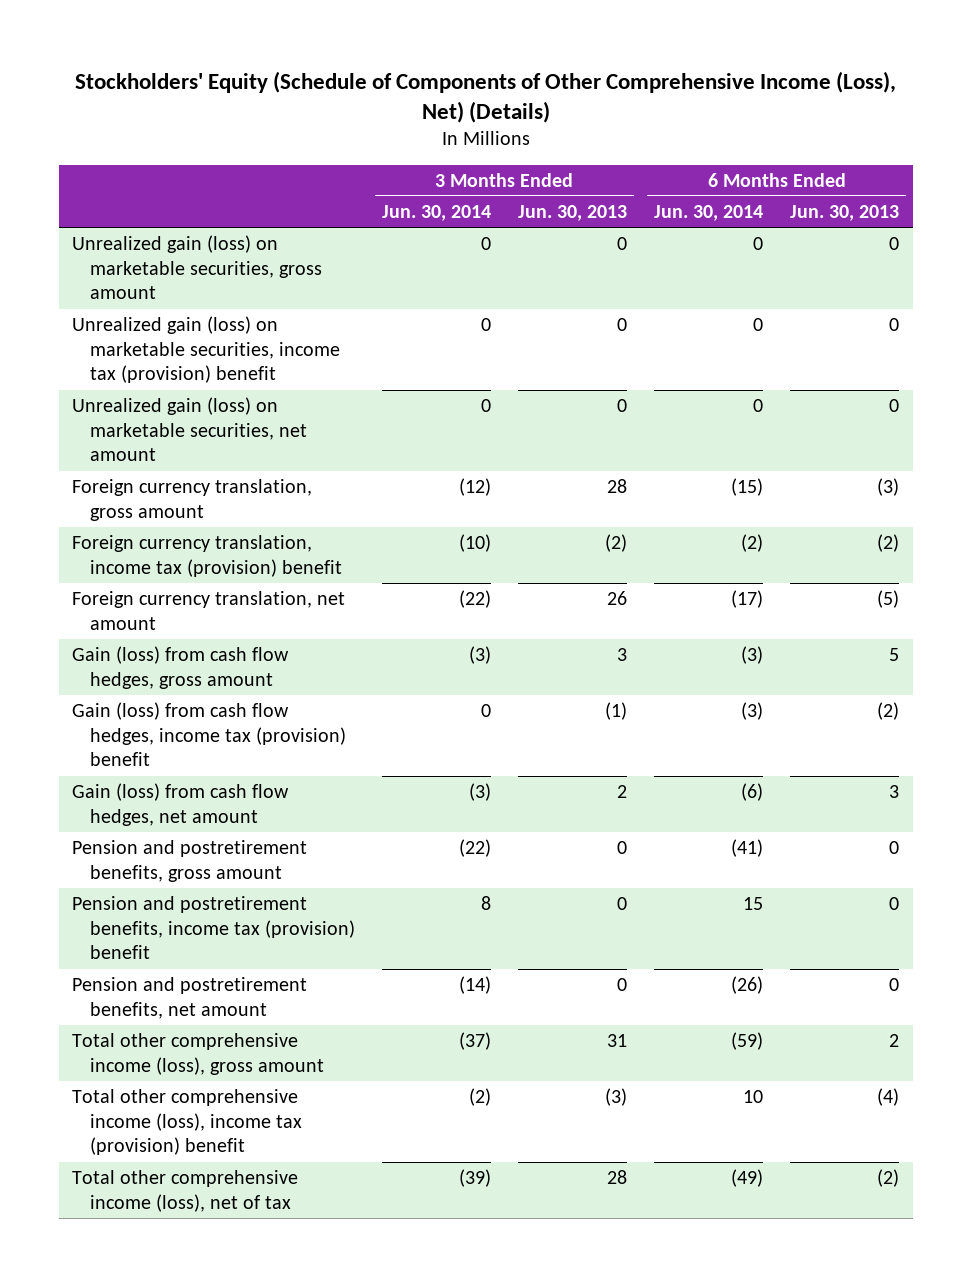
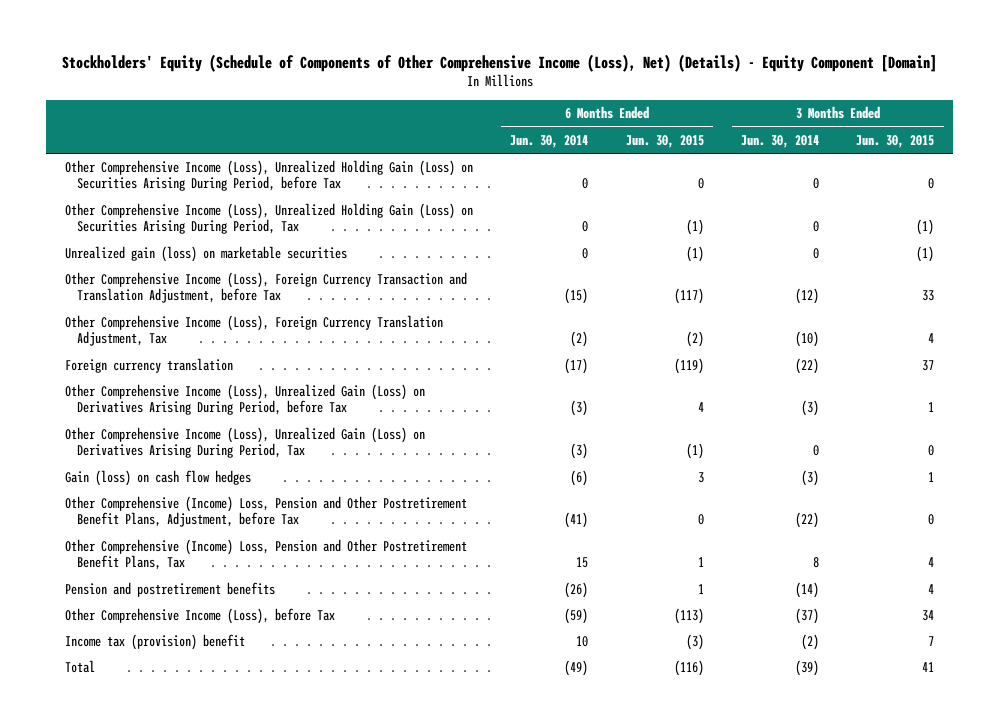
- Stockholders' Equity (Schedule of Components of Other Comprehensive Income (Loss), Net) (Details)
+ Stockholders' Equity (Schedule of Components of Other Comprehensive Income (Loss), Net) (Details) - Equity Component [Domain]
- | 3 Months Ended Jun. 30, 2014 | 3 Months Ended Jun. 30, 2013 | 6 Months Ended Jun. 30, 2014 | 6 Months Ended Jun. 30, 2013
+ | 6 Months Ended Jun. 30, 2014 | 6 Months Ended Jun. 30, 2015 | 3 Months Ended Jun. 30, 2014 | 3 Months Ended Jun. 30, 2015
- Unrealized gain (loss) on marketable securities, gross amount | 0 | 0 | 0 | 0
- Unrealized gain (loss) on marketable securities, income tax (provision) benefit | 0 | 0 | 0 | 0
- Unrealized gain (loss) on marketable securities, net amount | 0 | 0 | 0 | 0
- Foreign currency translation, gross amount | (12) | 28 | (15) | (3)
- Foreign currency translation, income tax (provision) benefit | (10) | (2) | (2) | (2)
- Foreign currency translation, net amount | (22) | 26 | (17) | (5)
- Gain (loss) from cash flow hedges, gross amount | (3) | 3 | (3) | 5
- Gain (loss) from cash flow hedges, income tax (provision) benefit | 0 | (1) | (3) | (2)
- Gain (loss) from cash flow hedges, net amount | (3) | 2 | (6) | 3
- Pension and postretirement benefits, gross amount | (22) | 0 | (41) | 0
- Pension and postretirement benefits, income tax (provision) benefit | 8 | 0 | 15 | 0
- Pension and postretirement benefits, net amount | (14) | 0 | (26) | 0
- Total other comprehensive income (loss), gross amount | (37) | 31 | (59) | 2
- Total other comprehensive income (loss), income tax (provision) benefit | (2) | (3) | 10 | (4)
- Total other comprehensive income (loss), net of tax | (39) | 28 | (49) | (2)
+ Other Comprehensive Income (Loss), Unrealized Holding Gain (Loss) on Securities Arising During Period, before Tax | 0 | 0 | 0 | 0
+ Other Comprehensive Income (Loss), Unrealized Holding Gain (Loss) on Securities Arising During Period, Tax | 0 | (1) | 0 | (1)
+ Unrealized gain (loss) on marketable securities | 0 | (1) | 0 | (1)
+ Other Comprehensive Income (Loss), Foreign Currency Transaction and Translation Adjustment, before Tax | (15) | (117) | (12) | 33
+ Other Comprehensive Income (Loss), Foreign Currency Translation Adjustment, Tax | (2) | (2) | (10) | 4
+ Foreign currency translation | (17) | (119) | (22) | 37
+ Other Comprehensive Income (Loss), Unrealized Gain (Loss) on Derivatives Arising During Period, before Tax | (3) | 4 | (3) | 1
+ Other Comprehensive Income (Loss), Unrealized Gain (Loss) on Derivatives Arising During Period, Tax | (3) | (1) | 0 | 0
+ Gain (loss) on cash flow hedges | (6) | 3 | (3) | 1
+ Other Comprehensive (Income) Loss, Pension and Other Postretirement Benefit Plans, Adjustment, before Tax | (41) | 0 | (22) | 0
+ Other Comprehensive (Income) Loss, Pension and Other Postretirement Benefit Plans, Tax | 15 | 1 | 8 | 4
+ Pension and postretirement benefits | (26) | 1 | (14) | 4
+ Other Comprehensive Income (Loss), before Tax | (59) | (113) | (37) | 34
+ Income tax (provision) benefit | 10 | (3) | (2) | 7
+ Total | (49) | (116) | (39) | 41

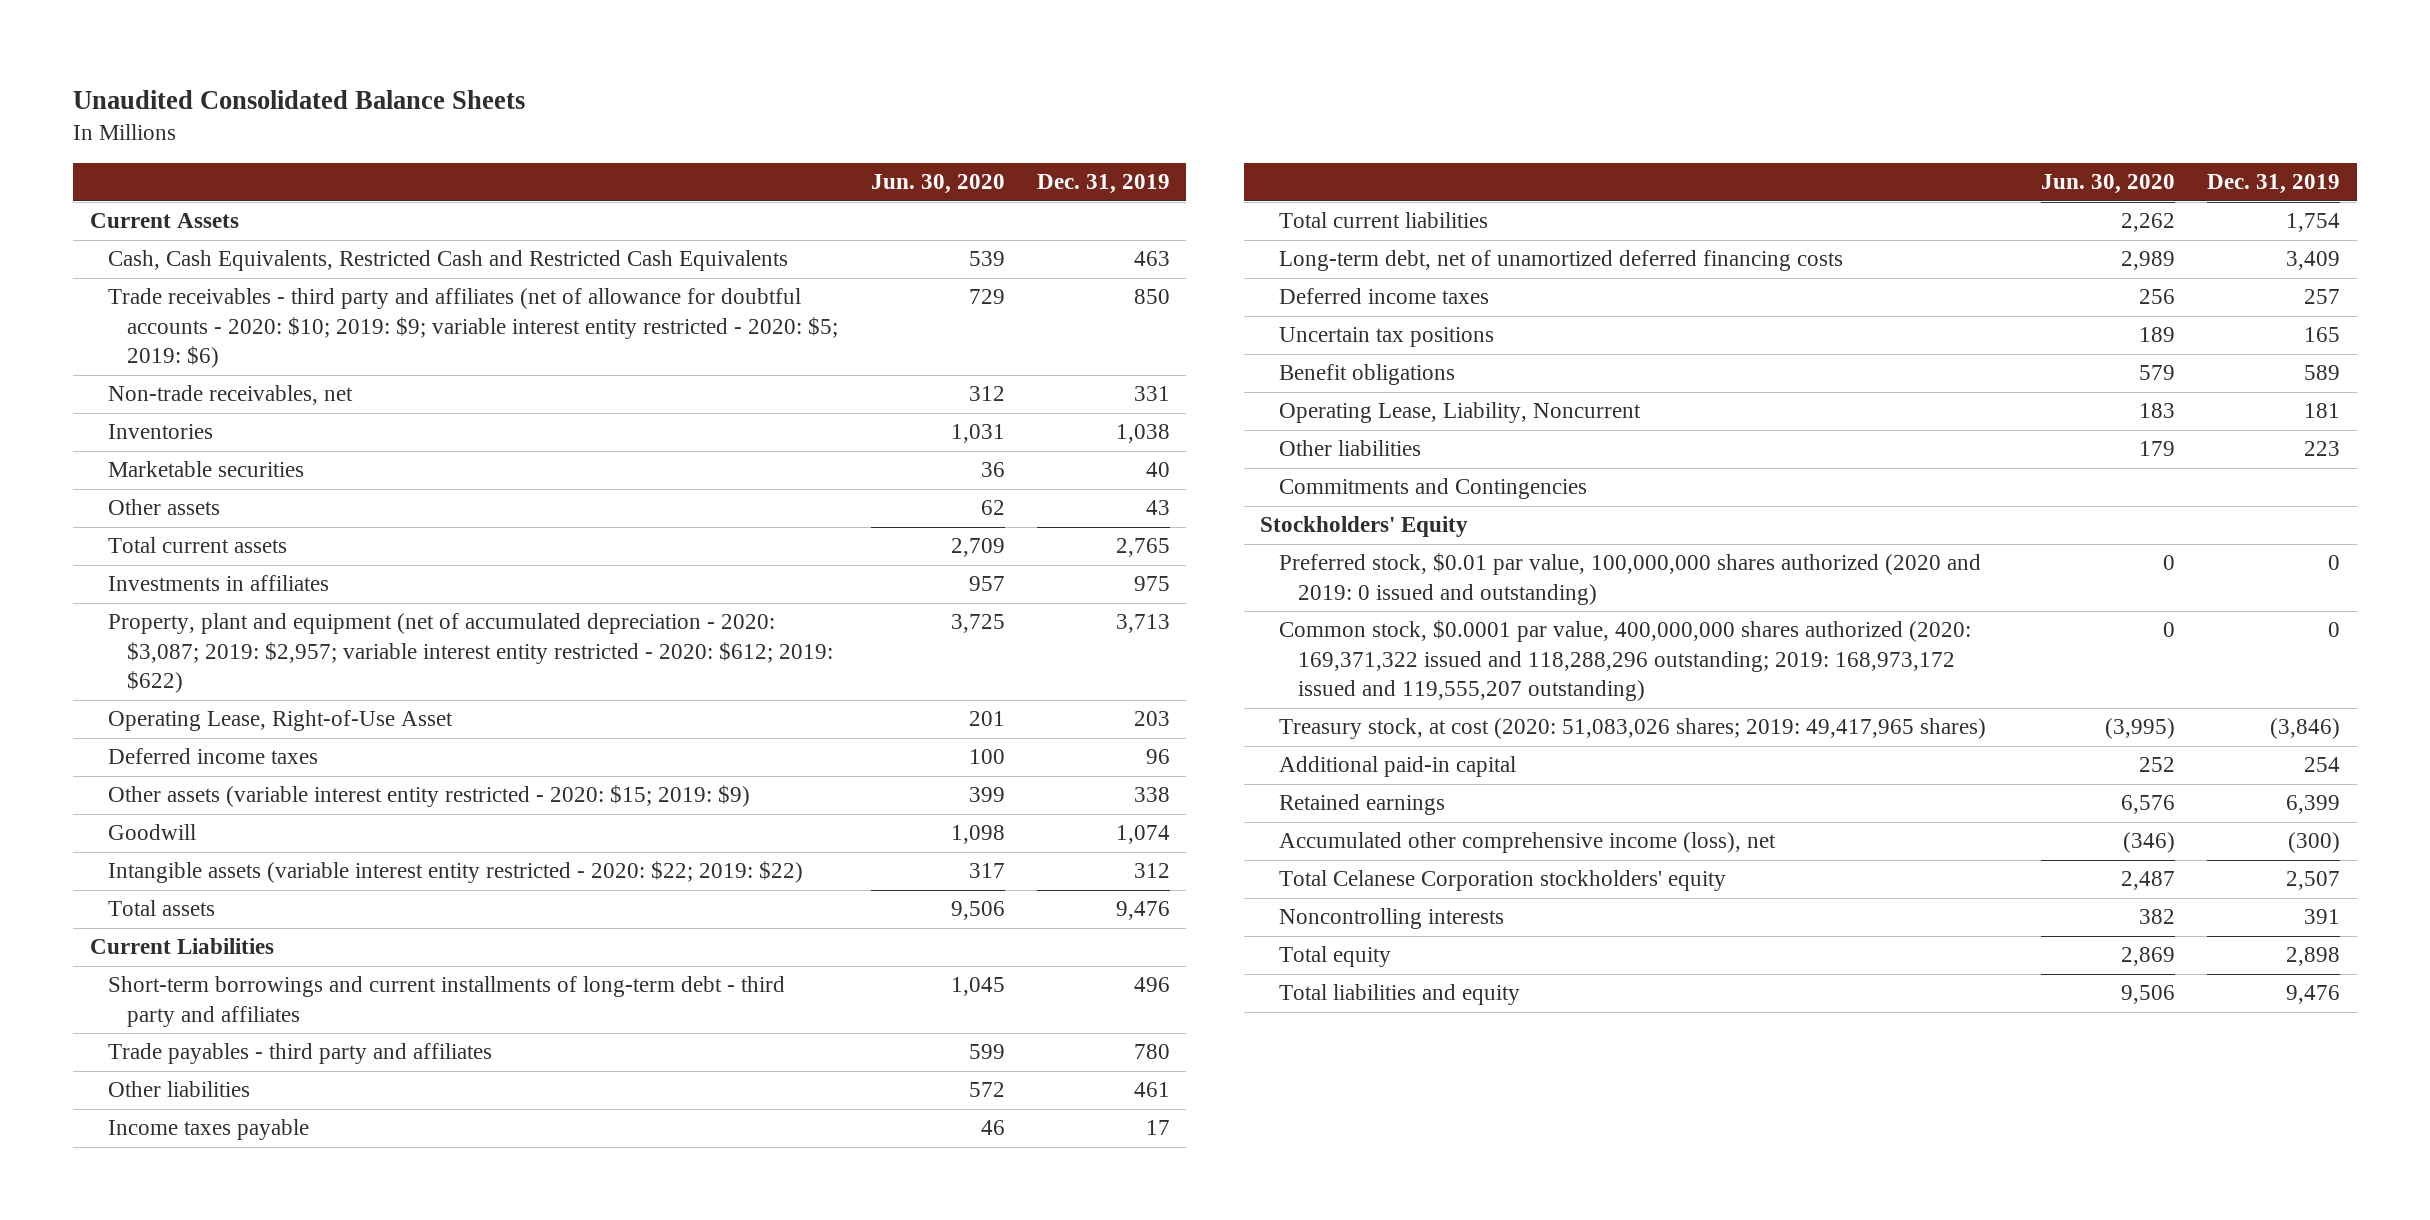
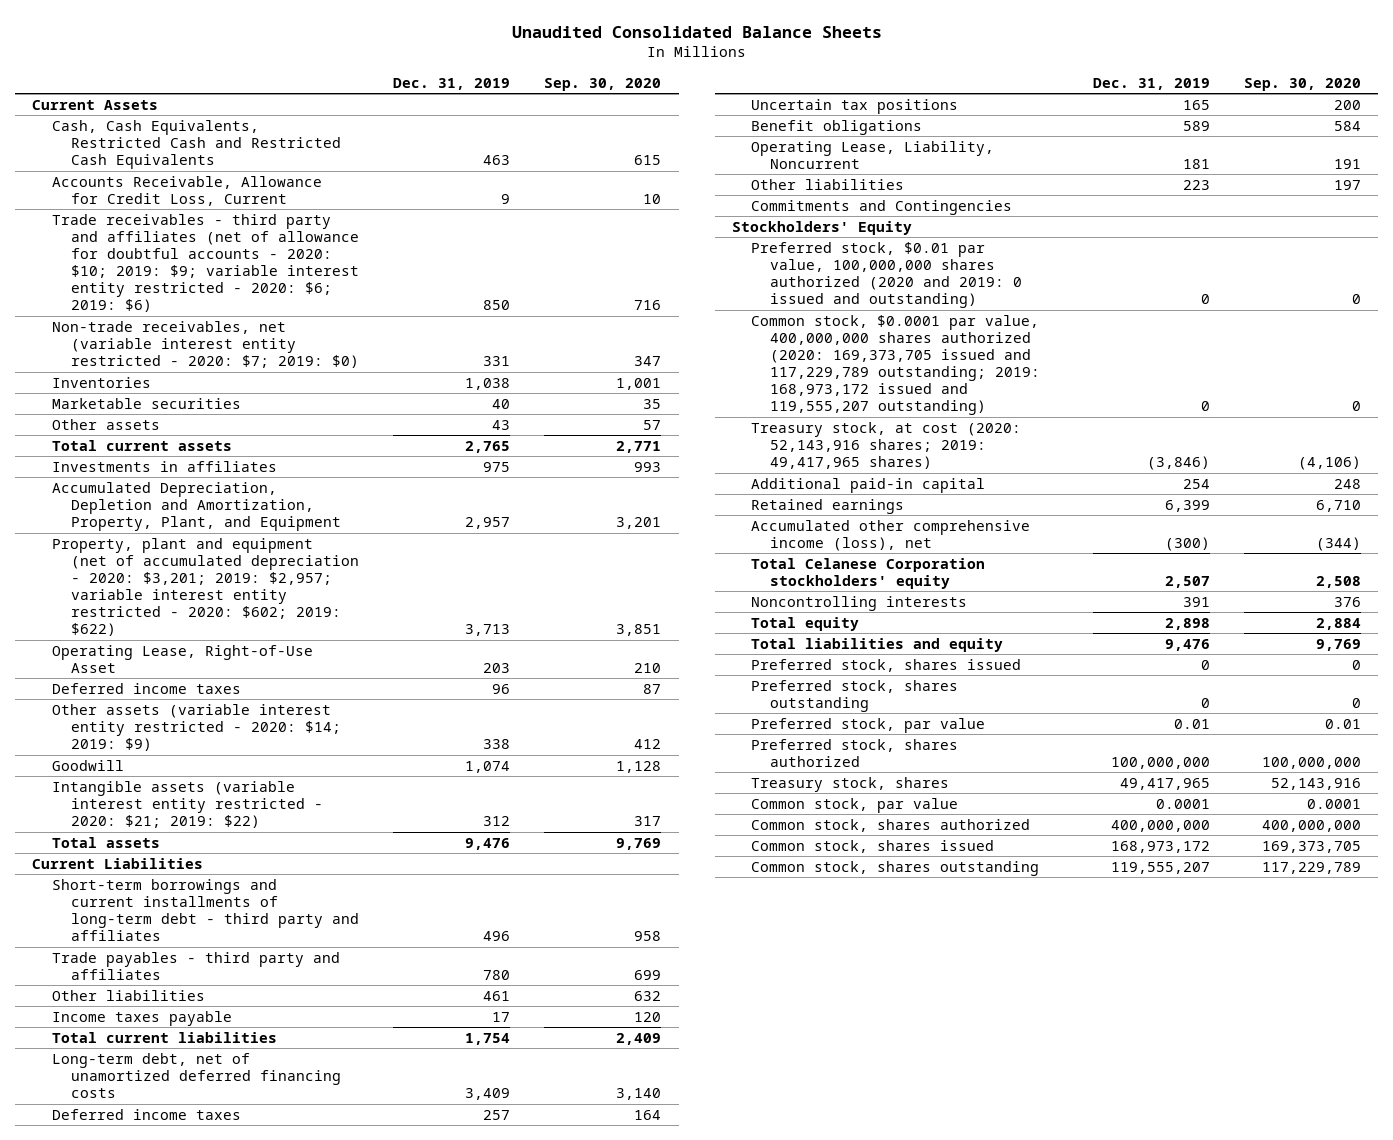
- | Jun. 30, 2020 | Dec. 31, 2019
+ | Dec. 31, 2019 | Sep. 30, 2020
- Trade receivables - third party and affiliates (net of allowance for doubtful accounts - 2020: $10; 2019: $9; variable interest entity restricted - 2020: $5; 2019: $6) | 729 | 850
- Non-trade receivables, net | 312 | 331
+ Accounts Receivable, Allowance for Credit Loss, Current | 9 | 10
+ Trade receivables - third party and affiliates (net of allowance for doubtful accounts - 2020: $10; 2019: $9; variable interest entity restricted - 2020: $6; 2019: $6) | 850 | 716
+ Non-trade receivables, net (variable interest entity restricted - 2020: $7; 2019: $0) | 331 | 347
- Property, plant and equipment (net of accumulated depreciation - 2020: $3,087; 2019: $2,957; variable interest entity restricted - 2020: $612; 2019: $622) | 3,725 | 3,713
+ Accumulated Depreciation, Depletion and Amortization, Property, Plant, and Equipment | 2,957 | 3,201
+ Property, plant and equipment (net of accumulated depreciation - 2020: $3,201; 2019: $2,957; variable interest entity restricted - 2020: $602; 2019: $622) | 3,713 | 3,851
- Other assets (variable interest entity restricted - 2020: $15; 2019: $9) | 399 | 338
+ Other assets (variable interest entity restricted - 2020: $14; 2019: $9) | 338 | 412
- Intangible assets (variable interest entity restricted - 2020: $22; 2019: $22) | 317 | 312
+ Intangible assets (variable interest entity restricted - 2020: $21; 2019: $22) | 312 | 317
- Common stock, $0.0001 par value, 400,000,000 shares authorized (2020: 169,371,322 issued and 118,288,296 outstanding; 2019: 168,973,172 issued and 119,555,207 outstanding) | 0 | 0
- Treasury stock, at cost (2020: 51,083,026 shares; 2019: 49,417,965 shares) | (3,995) | (3,846)
+ Common stock, $0.0001 par value, 400,000,000 shares authorized (2020: 169,373,705 issued and 117,229,789 outstanding; 2019: 168,973,172 issued and 119,555,207 outstanding) | 0 | 0
+ Treasury stock, at cost (2020: 52,143,916 shares; 2019: 49,417,965 shares) | (3,846) | (4,106)
+ Preferred stock, shares issued | 0 | 0
+ Preferred stock, shares outstanding | 0 | 0
+ Preferred stock, par value | 0.01 | 0.01
+ Preferred stock, shares authorized | 100,000,000 | 100,000,000
+ Treasury stock, shares | 49,417,965 | 52,143,916
+ Common stock, par value | 0.0001 | 0.0001
+ Common stock, shares authorized | 400,000,000 | 400,000,000
+ Common stock, shares issued | 168,973,172 | 169,373,705
+ Common stock, shares outstanding | 119,555,207 | 117,229,789

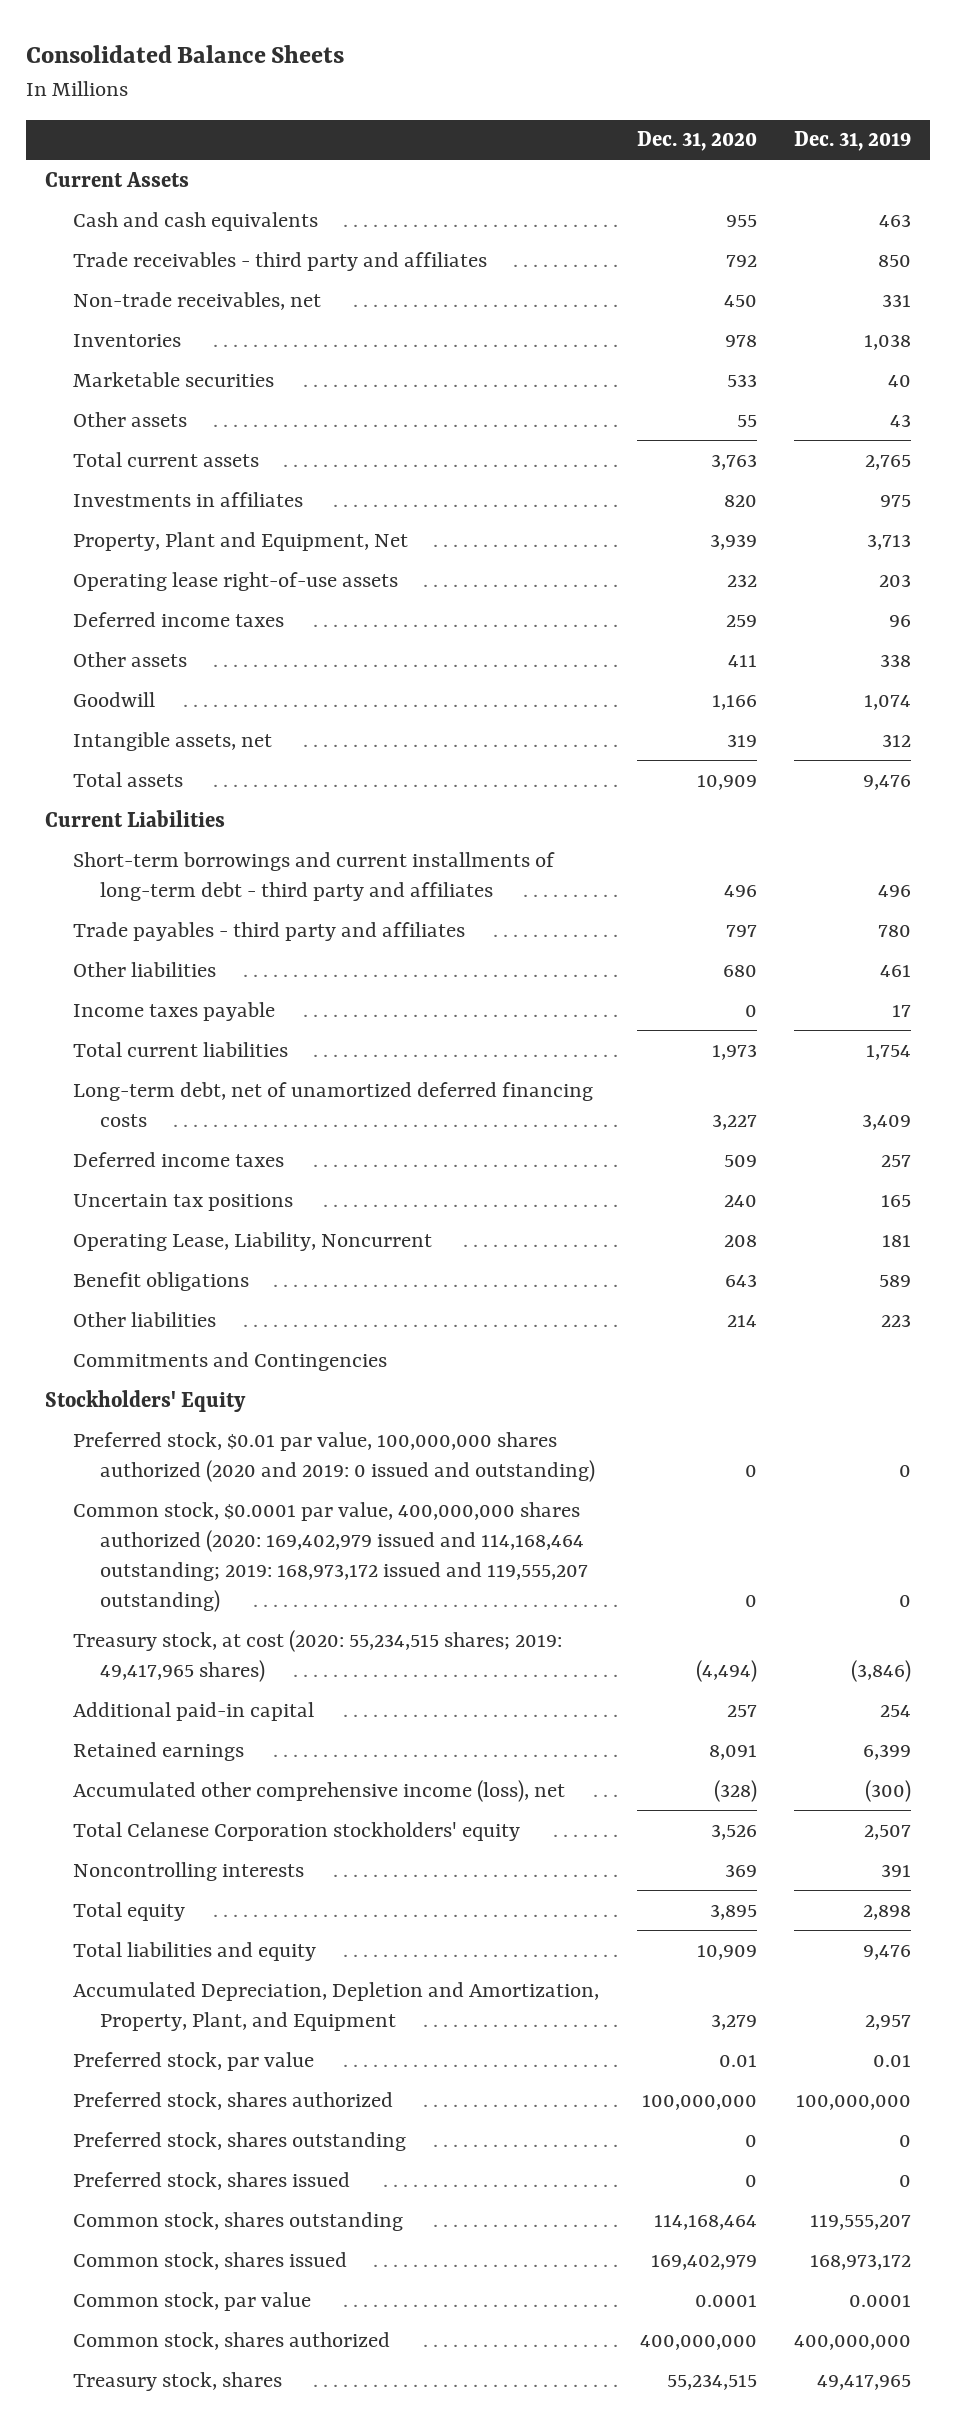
- Unaudited Consolidated Balance Sheets
+ Consolidated Balance Sheets
- | Dec. 31, 2019 | Sep. 30, 2020
+ | Dec. 31, 2020 | Dec. 31, 2019
- Cash, Cash Equivalents, Restricted Cash and Restricted Cash Equivalents | 463 | 615
- Accounts Receivable, Allowance for Credit Loss, Current | 9 | 10
- Trade receivables - third party and affiliates (net of allowance for doubtful accounts - 2020: $10; 2019: $9; variable interest entity restricted - 2020: $6; 2019: $6) | 850 | 716
- Non-trade receivables, net (variable interest entity restricted - 2020: $7; 2019: $0) | 331 | 347
+ Cash and cash equivalents | 955 | 463
+ Trade receivables - third party and affiliates | 792 | 850
+ Non-trade receivables, net | 450 | 331
- Property, plant and equipment (net of accumulated depreciation - 2020: $3,201; 2019: $2,957; variable interest entity restricted - 2020: $602; 2019: $622) | 3,713 | 3,851
- Operating Lease, Right-of-Use Asset | 203 | 210
+ Property, Plant and Equipment, Net | 3,939 | 3,713
+ Operating lease right-of-use assets | 232 | 203
- Other assets (variable interest entity restricted - 2020: $14; 2019: $9) | 338 | 412
+ Other assets | 411 | 338
- Intangible assets (variable interest entity restricted - 2020: $21; 2019: $22) | 312 | 317
+ Intangible assets, net | 319 | 312
moved down: Benefit obligations | 643 | 589
- Common stock, $0.0001 par value, 400,000,000 shares authorized (2020: 169,373,705 issued and 117,229,789 outstanding; 2019: 168,973,172 issued and 119,555,207 outstanding) | 0 | 0
- Treasury stock, at cost (2020: 52,143,916 shares; 2019: 49,417,965 shares) | (3,846) | (4,106)
+ Common stock, $0.0001 par value, 400,000,000 shares authorized (2020: 169,402,979 issued and 114,168,464 outstanding; 2019: 168,973,172 issued and 119,555,207 outstanding) | 0 | 0
+ Treasury stock, at cost (2020: 55,234,515 shares; 2019: 49,417,965 shares) | (4,494) | (3,846)
moved down: Accumulated Depreciation, Depletion and Amortization, Property, Plant, and Equipment | 3,279 | 2,957
moved down: Preferred stock, shares outstanding | 0 | 0
moved down: Preferred stock, shares issued | 0 | 0
moved up: Common stock, shares outstanding | 114,168,464 | 119,555,207
moved up: Common stock, shares issued | 169,402,979 | 168,973,172
moved down: Treasury stock, shares | 55,234,515 | 49,417,965

